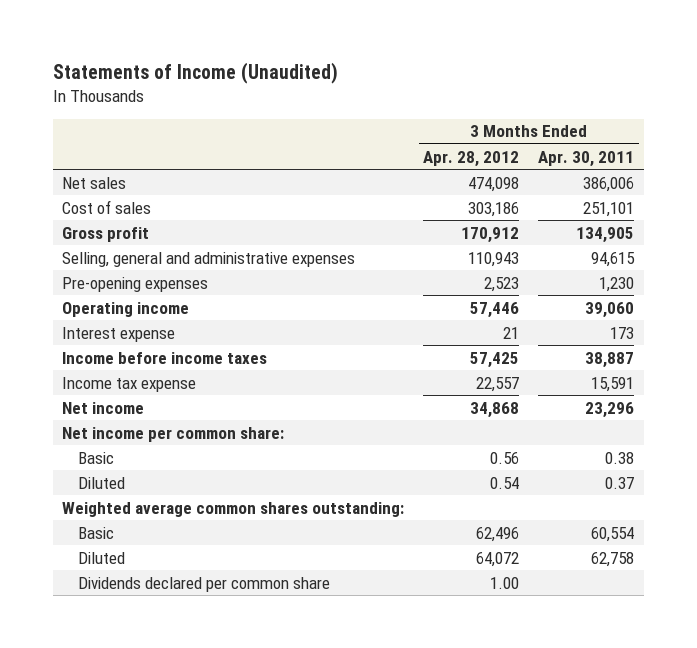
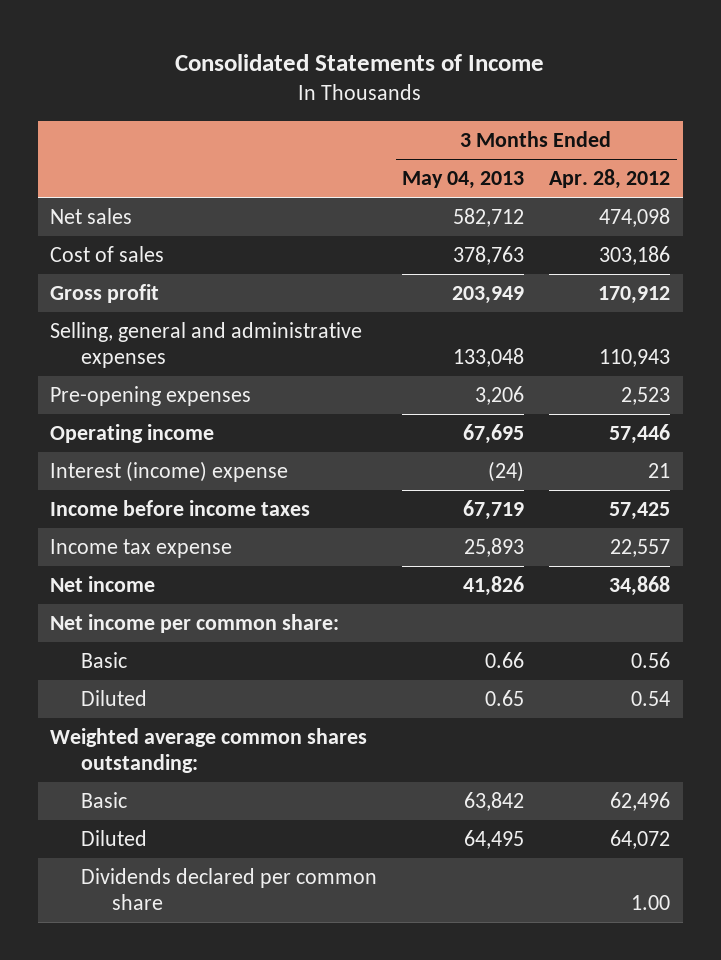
- Statements of Income (Unaudited)
+ Consolidated Statements of Income
- | 3 Months Ended Apr. 28, 2012 | 3 Months Ended Apr. 30, 2011
+ | 3 Months Ended May 04, 2013 | 3 Months Ended Apr. 28, 2012
- Interest expense | 21 | 173
+ Interest (income) expense | (24) | 21

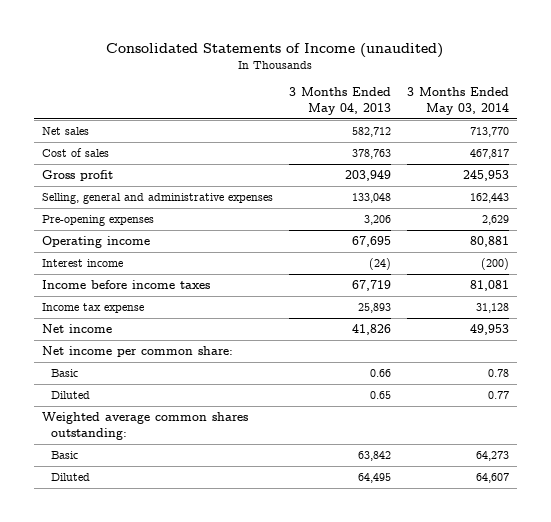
- Consolidated Statements of Income
+ Consolidated Statements of Income (unaudited)
- | 3 Months Ended May 04, 2013 | 3 Months Ended Apr. 28, 2012
+ | 3 Months Ended May 04, 2013 | 3 Months Ended May 03, 2014
- Interest (income) expense | (24) | 21
+ Interest income | (24) | (200)
- Dividends declared per common share | | 1.00

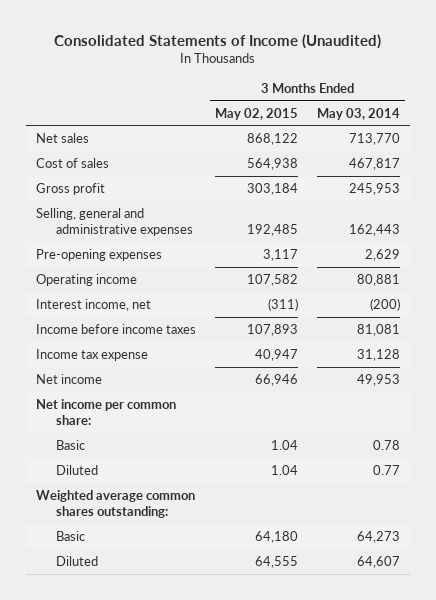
- Consolidated Statements of Income (unaudited)
+ Consolidated Statements of Income (Unaudited)
- | 3 Months Ended May 04, 2013 | 3 Months Ended May 03, 2014
+ | 3 Months Ended May 02, 2015 | 3 Months Ended May 03, 2014
- Interest income | (24) | (200)
+ Interest income, net | (311) | (200)

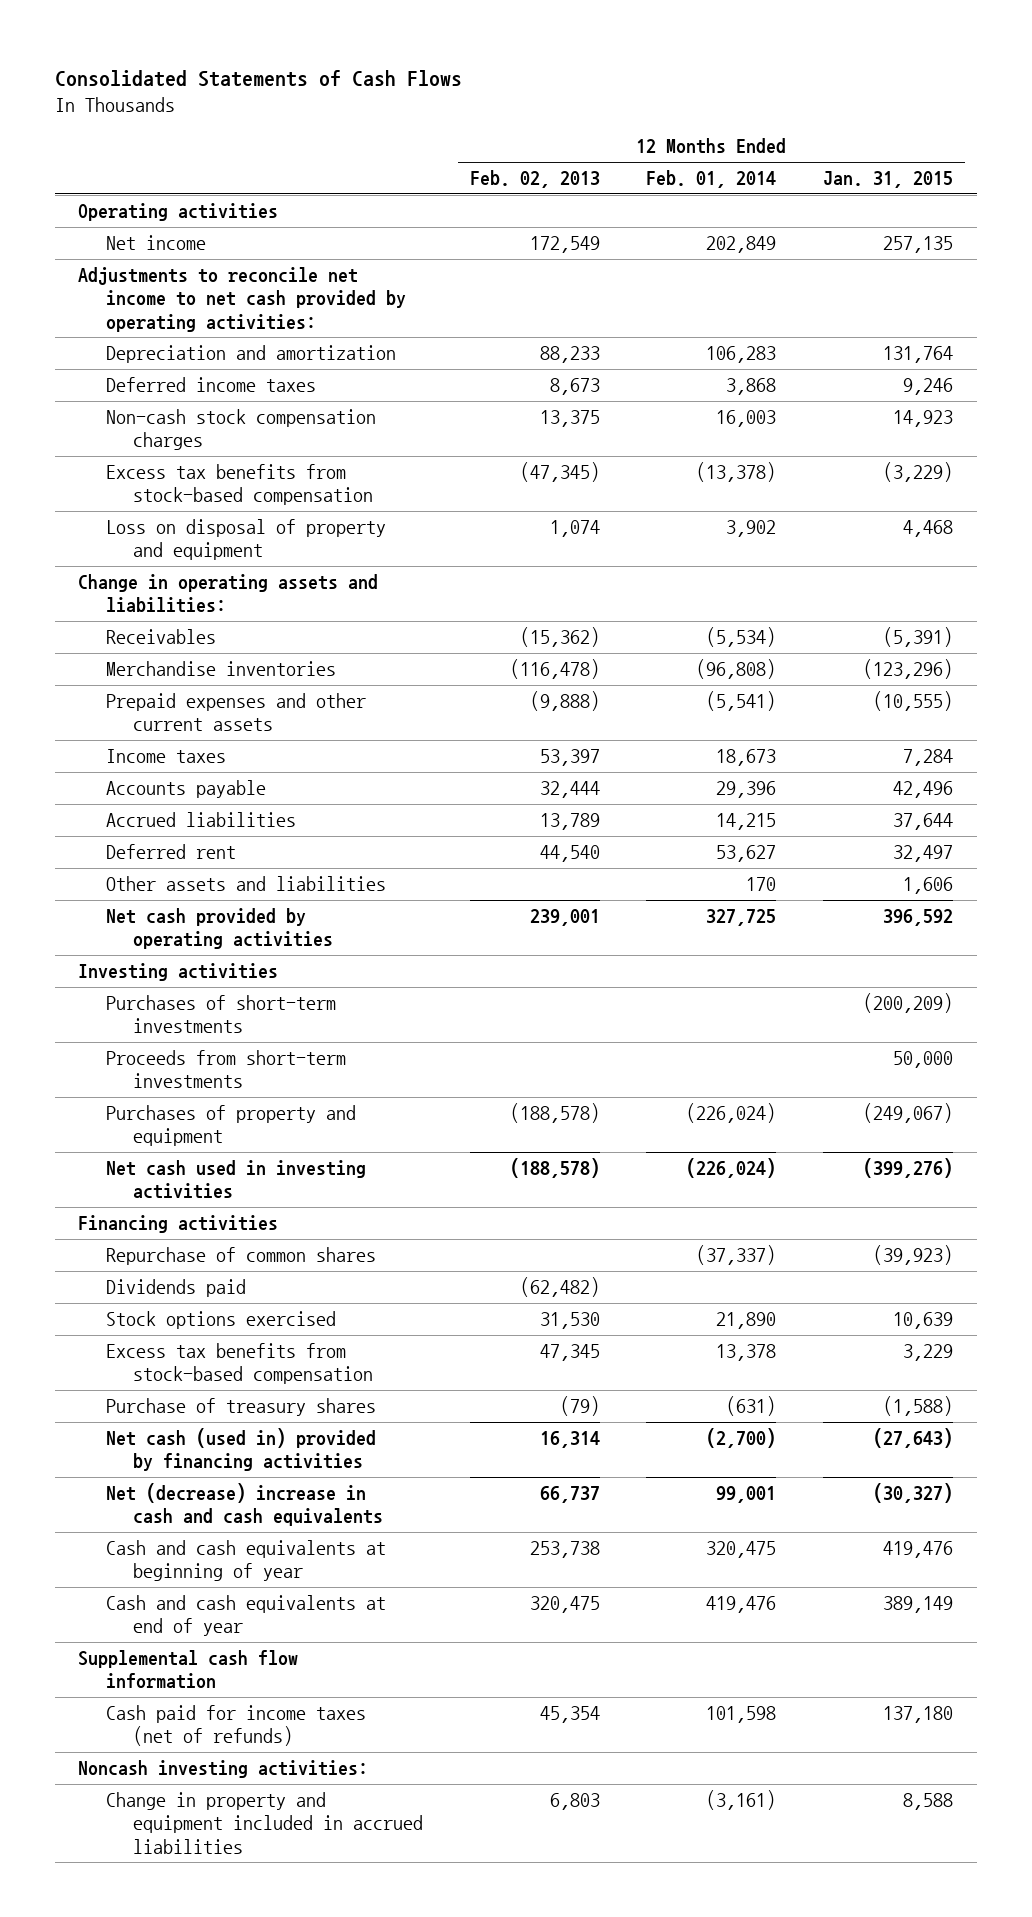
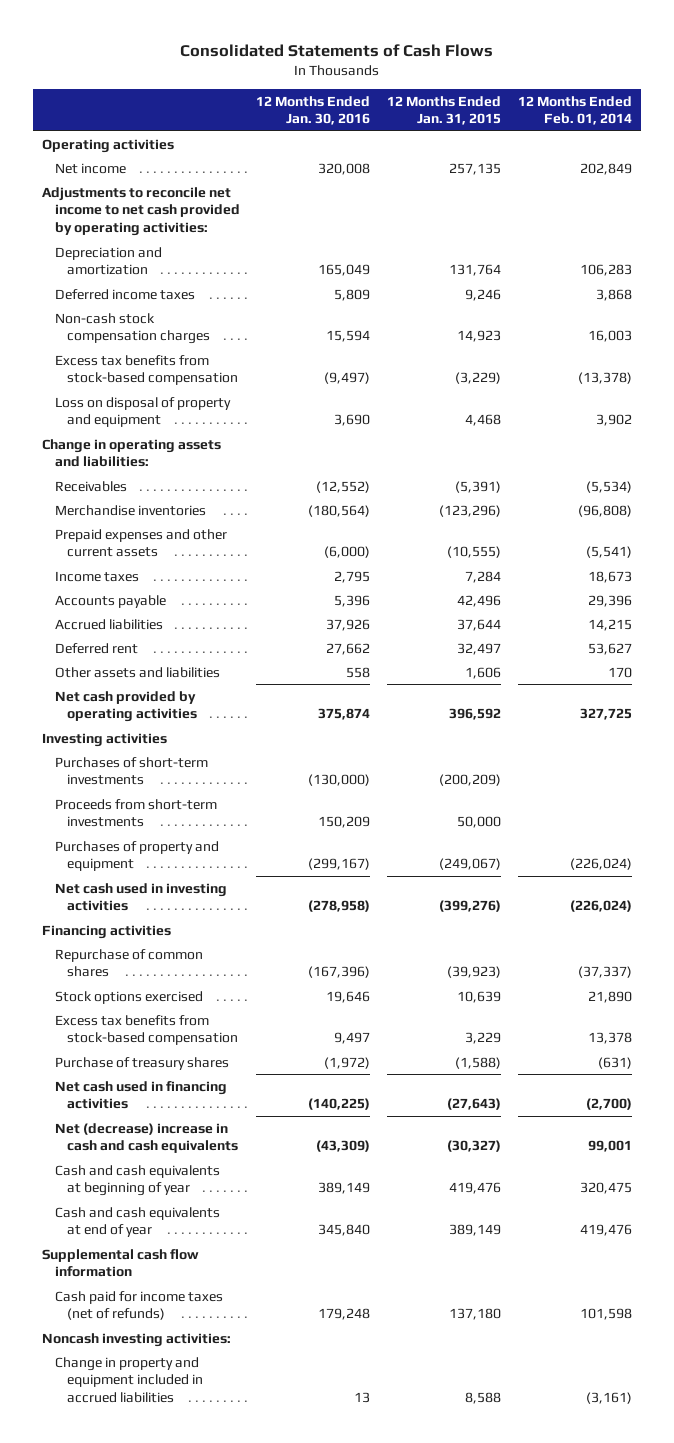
- | 12 Months Ended Feb. 02, 2013 | 12 Months Ended Feb. 01, 2014 | 12 Months Ended Jan. 31, 2015
+ | 12 Months Ended Jan. 30, 2016 | 12 Months Ended Jan. 31, 2015 | 12 Months Ended Feb. 01, 2014
- Dividends paid | (62,482) | |
- Net cash (used in) provided by financing activities | 16,314 | (2,700) | (27,643)
+ Net cash used in financing activities | (140,225) | (27,643) | (2,700)

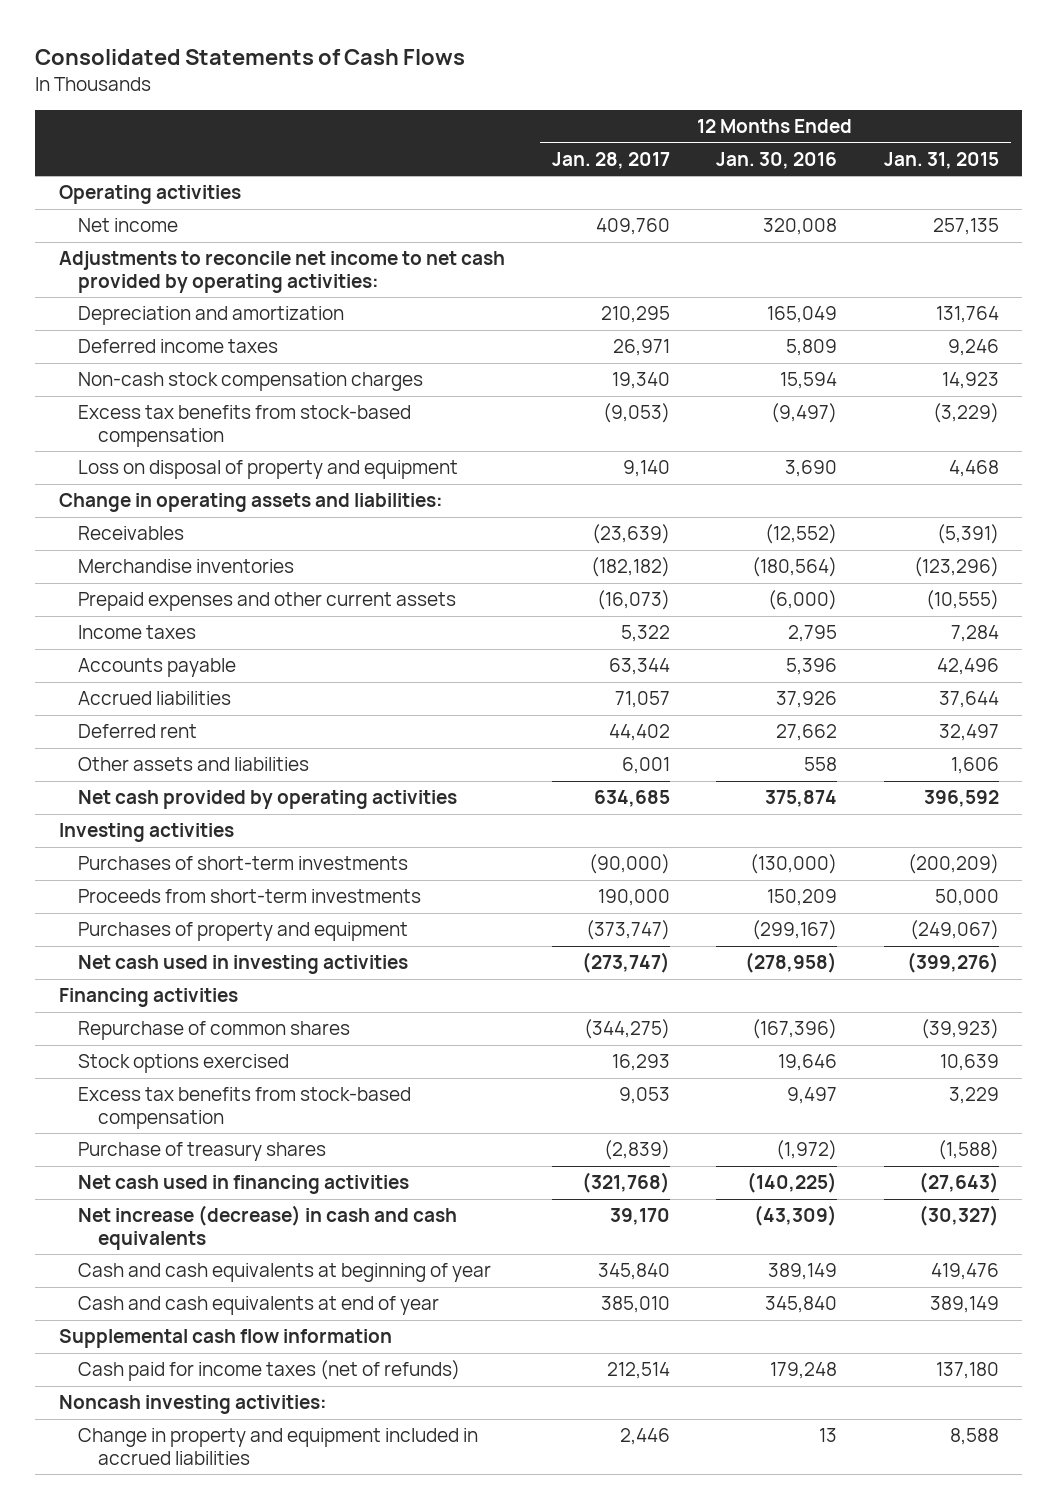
- | 12 Months Ended Jan. 30, 2016 | 12 Months Ended Jan. 31, 2015 | 12 Months Ended Feb. 01, 2014
+ | 12 Months Ended Jan. 28, 2017 | 12 Months Ended Jan. 30, 2016 | 12 Months Ended Jan. 31, 2015
- Net (decrease) increase in cash and cash equivalents | (43,309) | (30,327) | 99,001
+ Net increase (decrease) in cash and cash equivalents | 39,170 | (43,309) | (30,327)

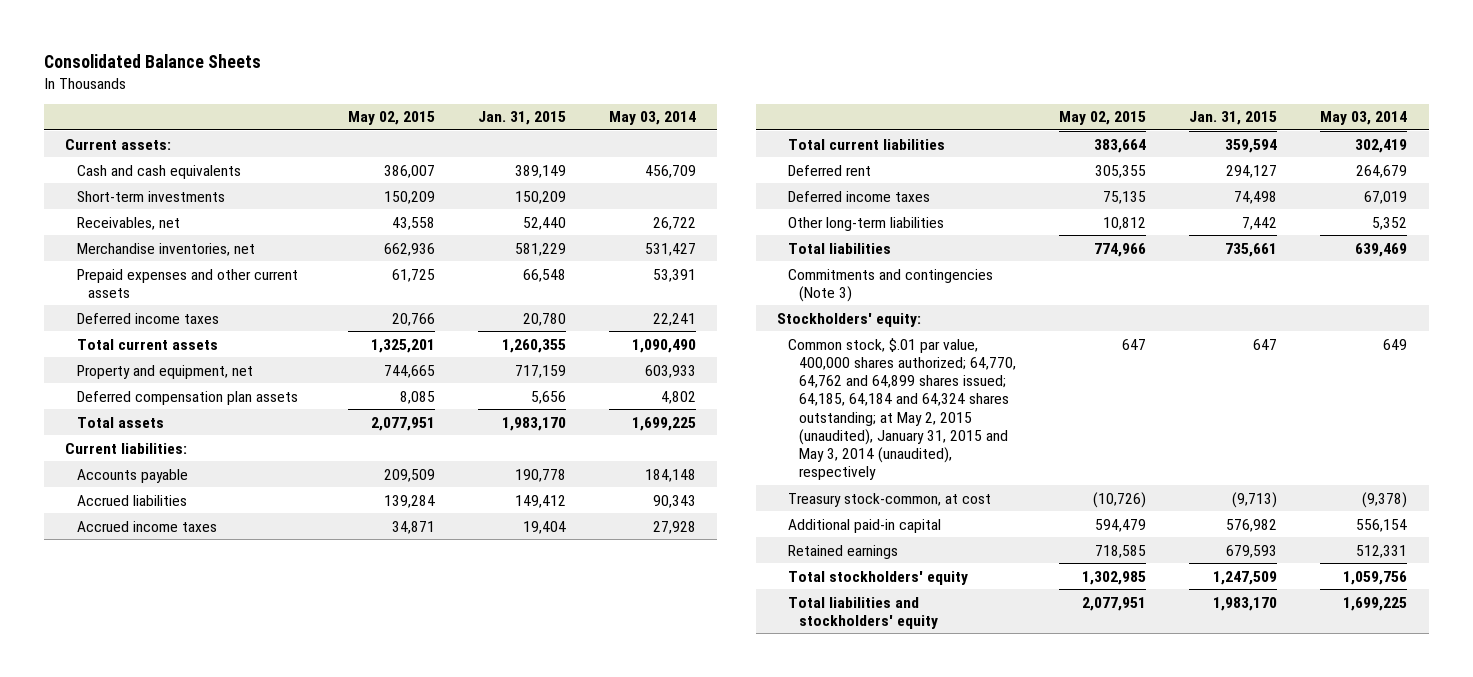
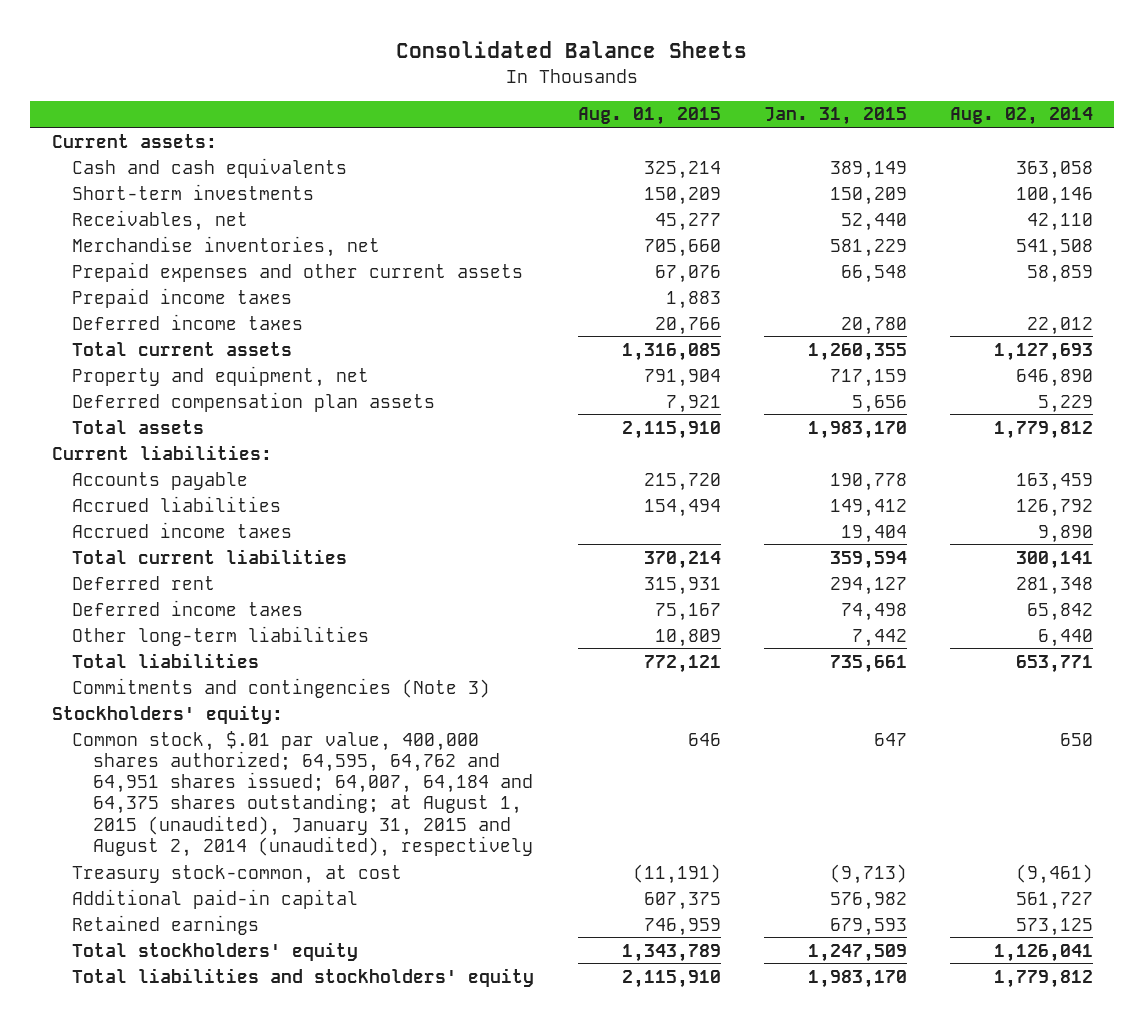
- | May 02, 2015 | Jan. 31, 2015 | May 03, 2014
+ | Aug. 01, 2015 | Jan. 31, 2015 | Aug. 02, 2014
+ Prepaid income taxes | 1,883 | |
- Common stock, $.01 par value, 400,000 shares authorized; 64,770, 64,762 and 64,899 shares issued; 64,185, 64,184 and 64,324 shares outstanding; at May 2, 2015 (unaudited), January 31, 2015 and May 3, 2014 (unaudited), respectively | 647 | 647 | 649
+ Common stock, $.01 par value, 400,000 shares authorized; 64,595, 64,762 and 64,951 shares issued; 64,007, 64,184 and 64,375 shares outstanding; at August 1, 2015 (unaudited), January 31, 2015 and August 2, 2014 (unaudited), respectively | 646 | 647 | 650

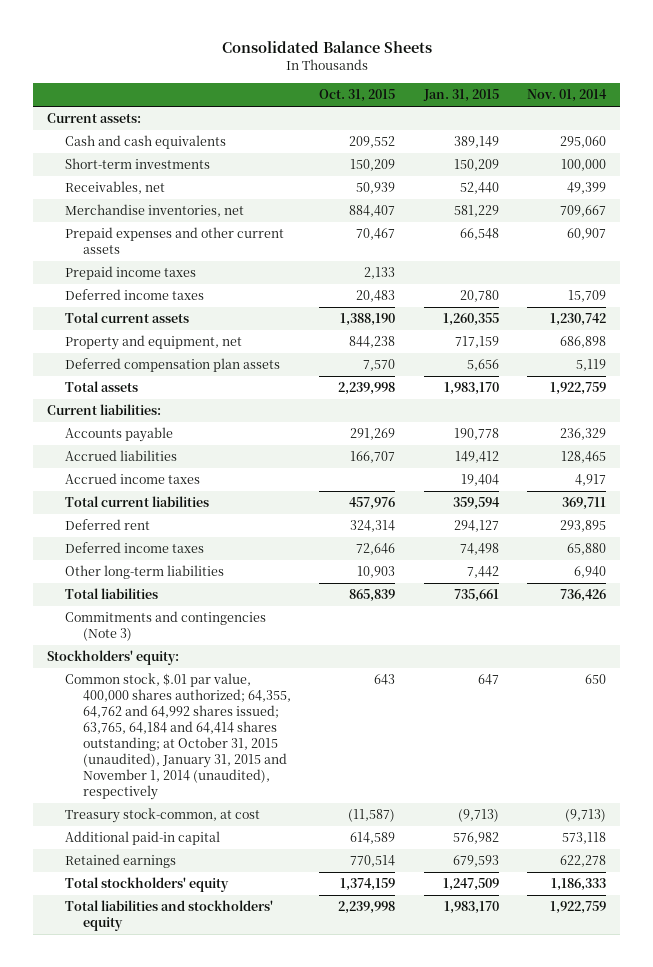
- | Aug. 01, 2015 | Jan. 31, 2015 | Aug. 02, 2014
+ | Oct. 31, 2015 | Jan. 31, 2015 | Nov. 01, 2014
- Common stock, $.01 par value, 400,000 shares authorized; 64,595, 64,762 and 64,951 shares issued; 64,007, 64,184 and 64,375 shares outstanding; at August 1, 2015 (unaudited), January 31, 2015 and August 2, 2014 (unaudited), respectively | 646 | 647 | 650
+ Common stock, $.01 par value, 400,000 shares authorized; 64,355, 64,762 and 64,992 shares issued; 63,765, 64,184 and 64,414 shares outstanding; at October 31, 2015 (unaudited), January 31, 2015 and November 1, 2014 (unaudited), respectively | 643 | 647 | 650

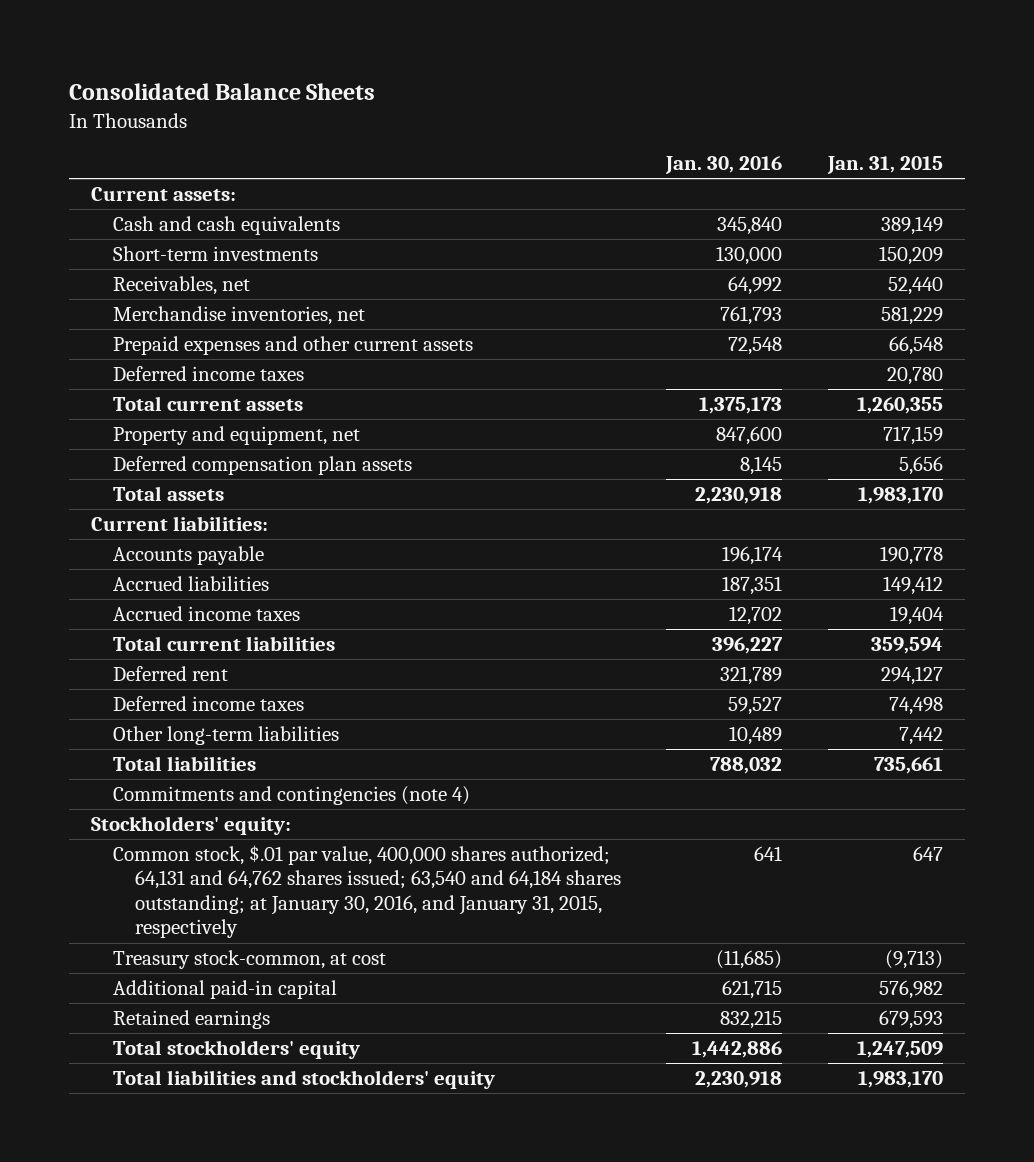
- | Oct. 31, 2015 | Jan. 31, 2015 | Nov. 01, 2014
+ | Jan. 30, 2016 | Jan. 31, 2015
- Prepaid income taxes | 2,133 | |
- Commitments and contingencies (Note 3)
+ Commitments and contingencies (note 4)
- Common stock, $.01 par value, 400,000 shares authorized; 64,355, 64,762 and 64,992 shares issued; 63,765, 64,184 and 64,414 shares outstanding; at October 31, 2015 (unaudited), January 31, 2015 and November 1, 2014 (unaudited), respectively | 643 | 647 | 650
+ Common stock, $.01 par value, 400,000 shares authorized; 64,131 and 64,762 shares issued; 63,540 and 64,184 shares outstanding; at January 30, 2016, and January 31, 2015, respectively | 641 | 647

